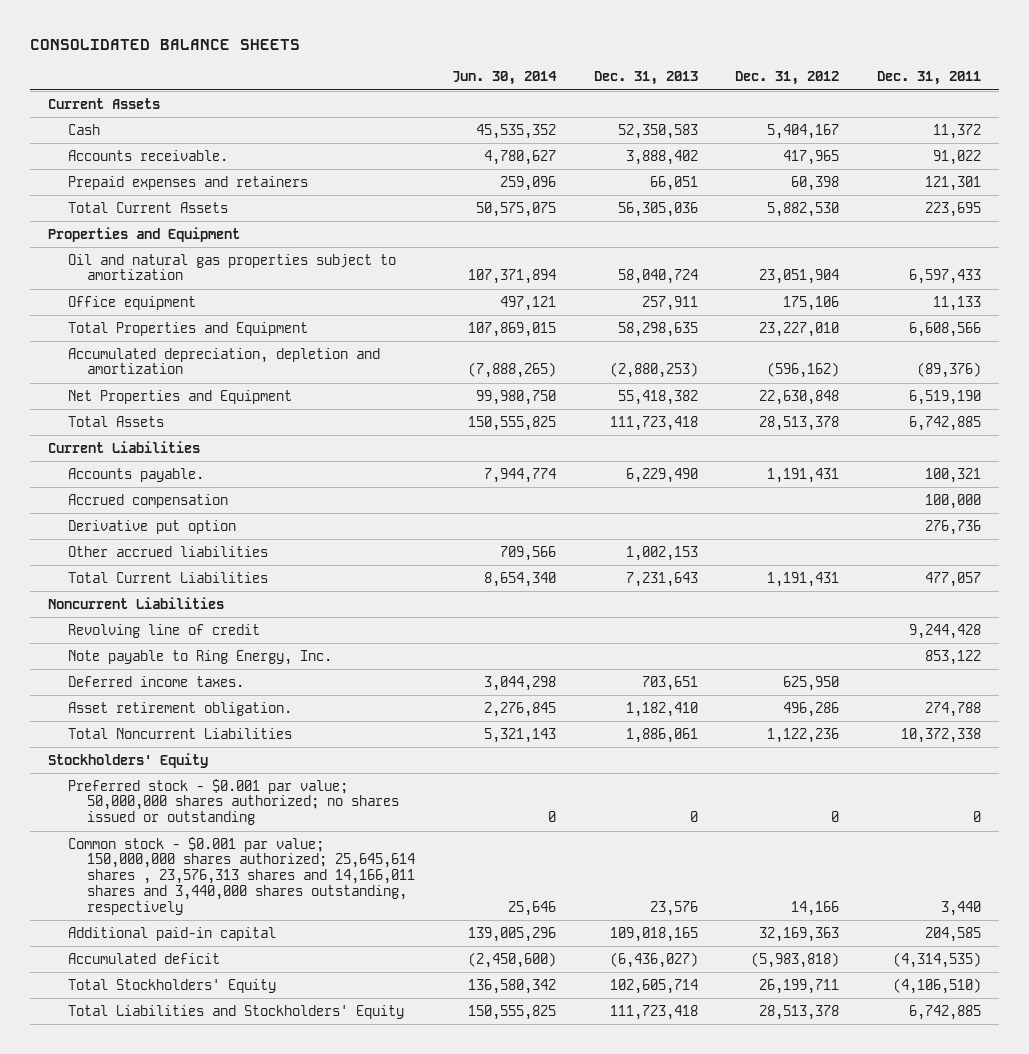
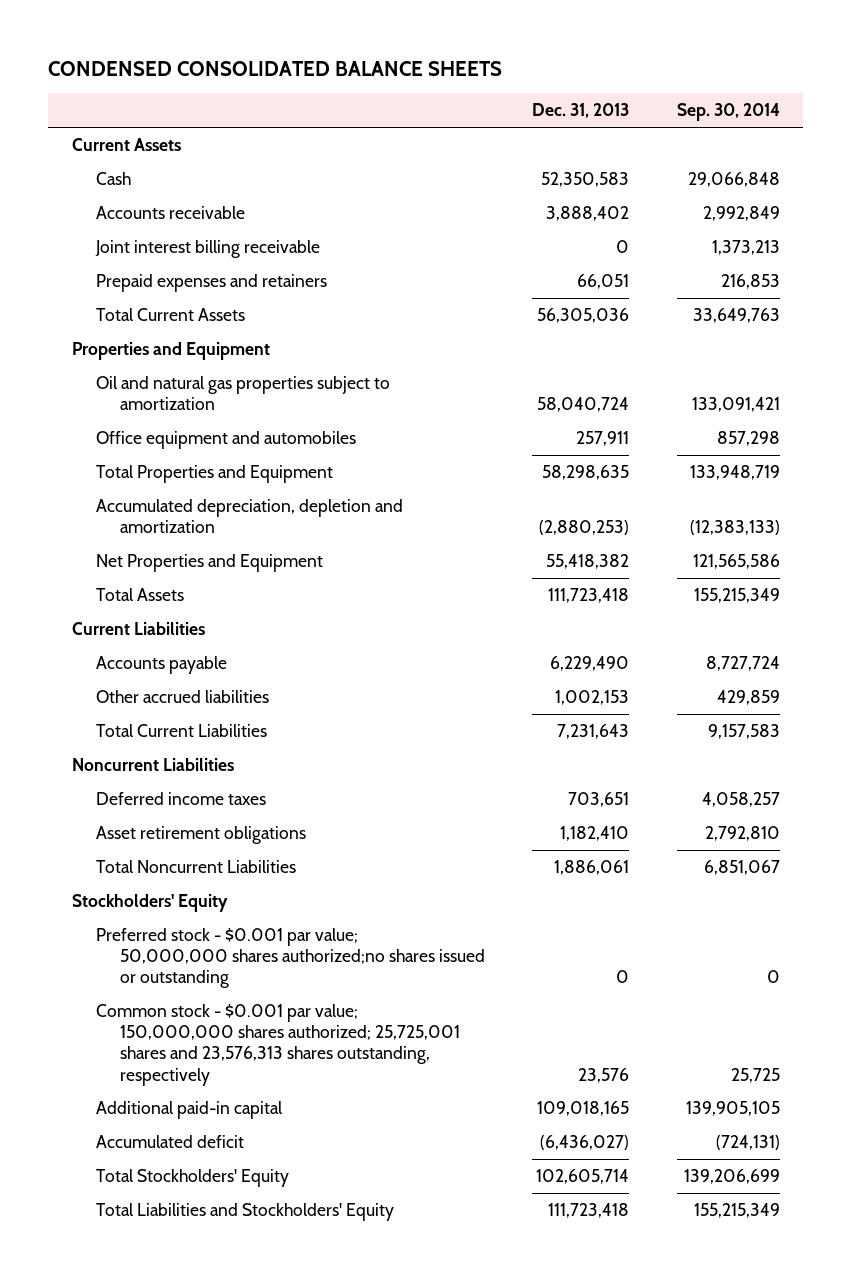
- CONSOLIDATED BALANCE SHEETS
+ CONDENSED CONSOLIDATED BALANCE SHEETS
- | Jun. 30, 2014 | Dec. 31, 2013 | Dec. 31, 2012 | Dec. 31, 2011
+ | Dec. 31, 2013 | Sep. 30, 2014
- Accounts receivable. | 4,780,627 | 3,888,402 | 417,965 | 91,022
+ Accounts receivable | 3,888,402 | 2,992,849
+ Joint interest billing receivable | 0 | 1,373,213
- Office equipment | 497,121 | 257,911 | 175,106 | 11,133
+ Office equipment and automobiles | 257,911 | 857,298
- Accounts payable. | 7,944,774 | 6,229,490 | 1,191,431 | 100,321
- Accrued compensation | | | | 100,000
- Derivative put option | | | | 276,736
+ Accounts payable | 6,229,490 | 8,727,724
- Revolving line of credit | | | | 9,244,428
- Note payable to Ring Energy, Inc. | | | | 853,122
- Deferred income taxes. | 3,044,298 | 703,651 | 625,950 |
- Asset retirement obligation. | 2,276,845 | 1,182,410 | 496,286 | 274,788
+ Deferred income taxes | 703,651 | 4,058,257
+ Asset retirement obligations | 1,182,410 | 2,792,810
- Preferred stock - $0.001 par value; 50,000,000 shares authorized; no shares issued or outstanding | 0 | 0 | 0 | 0
- Common stock - $0.001 par value; 150,000,000 shares authorized; 25,645,614 shares , 23,576,313 shares and 14,166,011 shares and 3,440,000 shares outstanding, respectively | 25,646 | 23,576 | 14,166 | 3,440
+ Preferred stock - $0.001 par value; 50,000,000 shares authorized;no shares issued or outstanding | 0 | 0
+ Common stock - $0.001 par value; 150,000,000 shares authorized; 25,725,001 shares and 23,576,313 shares outstanding, respectively | 23,576 | 25,725

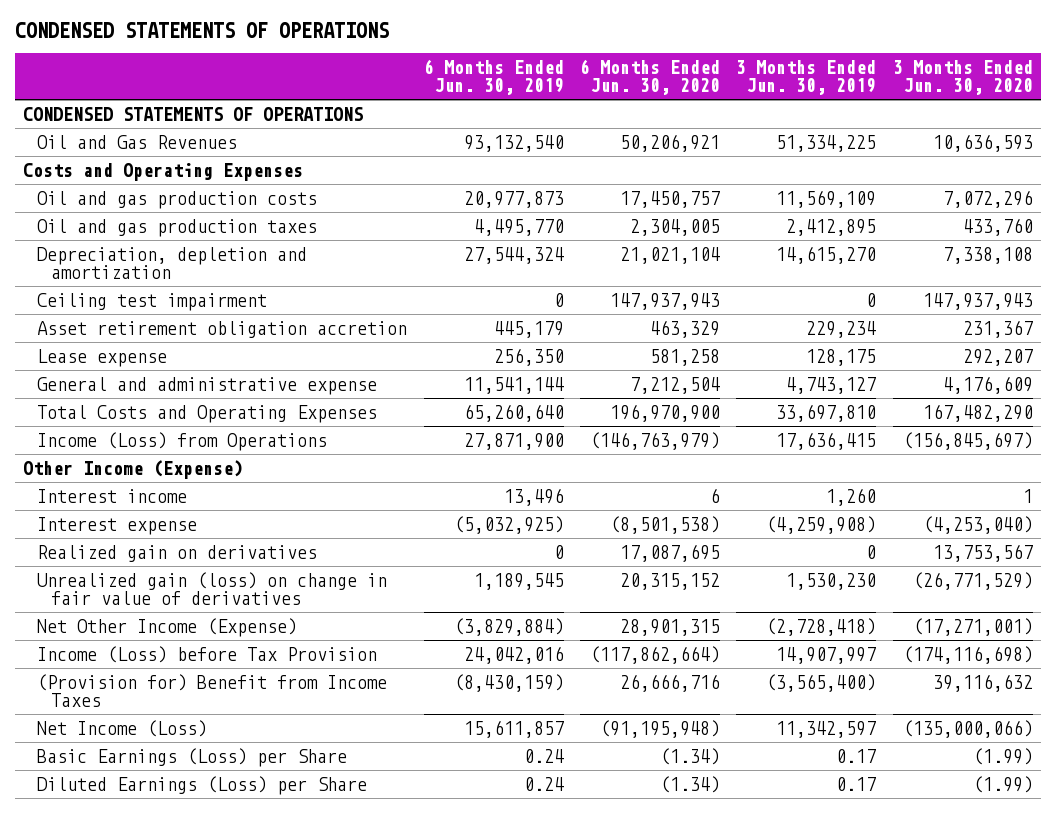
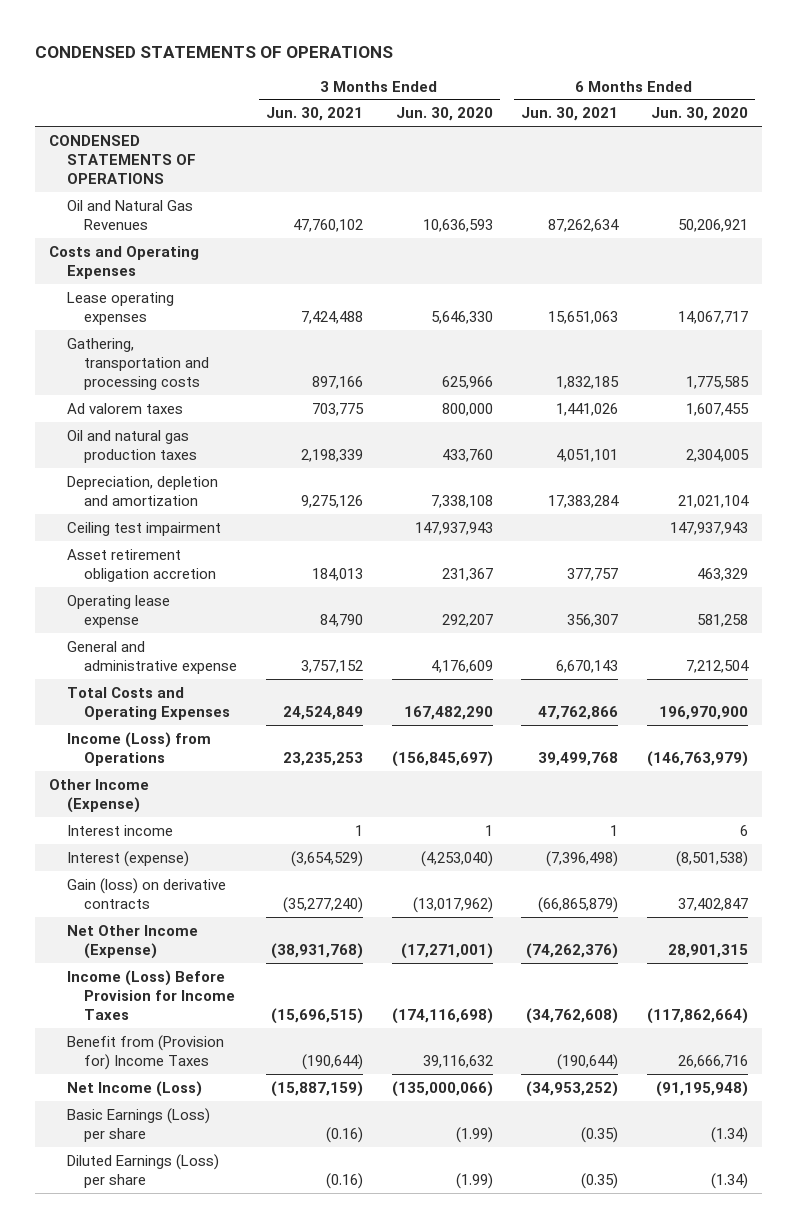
- | 6 Months Ended Jun. 30, 2019 | 6 Months Ended Jun. 30, 2020 | 3 Months Ended Jun. 30, 2019 | 3 Months Ended Jun. 30, 2020
+ | 3 Months Ended Jun. 30, 2021 | 3 Months Ended Jun. 30, 2020 | 6 Months Ended Jun. 30, 2021 | 6 Months Ended Jun. 30, 2020
- Oil and Gas Revenues | 93,132,540 | 50,206,921 | 51,334,225 | 10,636,593
+ Oil and Natural Gas Revenues | 47,760,102 | 10,636,593 | 87,262,634 | 50,206,921
- Oil and gas production costs | 20,977,873 | 17,450,757 | 11,569,109 | 7,072,296
- Oil and gas production taxes | 4,495,770 | 2,304,005 | 2,412,895 | 433,760
+ Lease operating expenses | 7,424,488 | 5,646,330 | 15,651,063 | 14,067,717
+ Gathering, transportation and processing costs | 897,166 | 625,966 | 1,832,185 | 1,775,585
+ Ad valorem taxes | 703,775 | 800,000 | 1,441,026 | 1,607,455
+ Oil and natural gas production taxes | 2,198,339 | 433,760 | 4,051,101 | 2,304,005
- Lease expense | 256,350 | 581,258 | 128,175 | 292,207
+ Operating lease expense | 84,790 | 292,207 | 356,307 | 581,258
- Interest expense | (5,032,925) | (8,501,538) | (4,259,908) | (4,253,040)
- Realized gain on derivatives | 0 | 17,087,695 | 0 | 13,753,567
- Unrealized gain (loss) on change in fair value of derivatives | 1,189,545 | 20,315,152 | 1,530,230 | (26,771,529)
+ Interest (expense) | (3,654,529) | (4,253,040) | (7,396,498) | (8,501,538)
+ Gain (loss) on derivative contracts | (35,277,240) | (13,017,962) | (66,865,879) | 37,402,847
- Income (Loss) before Tax Provision | 24,042,016 | (117,862,664) | 14,907,997 | (174,116,698)
- (Provision for) Benefit from Income Taxes | (8,430,159) | 26,666,716 | (3,565,400) | 39,116,632
+ Income (Loss) Before Provision for Income Taxes | (15,696,515) | (174,116,698) | (34,762,608) | (117,862,664)
+ Benefit from (Provision for) Income Taxes | (190,644) | 39,116,632 | (190,644) | 26,666,716
- Basic Earnings (Loss) per Share | 0.24 | (1.34) | 0.17 | (1.99)
- Diluted Earnings (Loss) per Share | 0.24 | (1.34) | 0.17 | (1.99)
+ Basic Earnings (Loss) per share | (0.16) | (1.99) | (0.35) | (1.34)
+ Diluted Earnings (Loss) per share | (0.16) | (1.99) | (0.35) | (1.34)

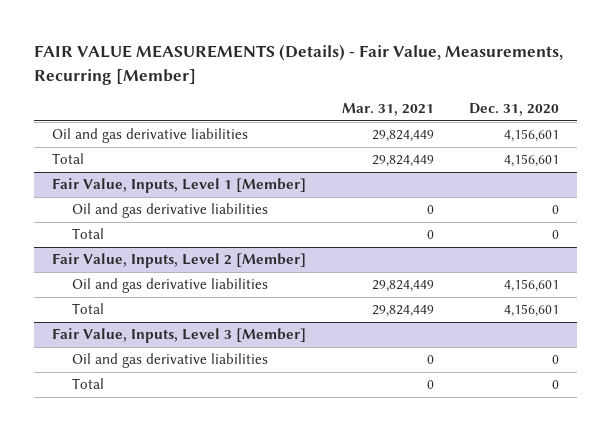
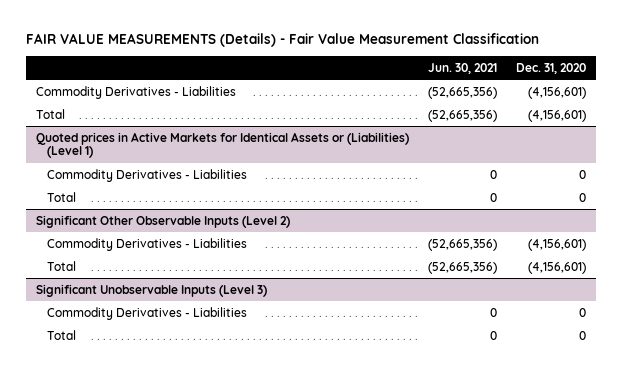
- FAIR VALUE MEASUREMENTS (Details) - Fair Value, Measurements, Recurring [Member]
+ FAIR VALUE MEASUREMENTS (Details) - Fair Value Measurement Classification
- | Mar. 31, 2021 | Dec. 31, 2020
+ | Jun. 30, 2021 | Dec. 31, 2020
- Oil and gas derivative liabilities | 29,824,449 | 4,156,601
- Total | 29,824,449 | 4,156,601
- Fair Value, Inputs, Level 1 [Member]
- Oil and gas derivative liabilities | 0 | 0
+ Commodity Derivatives - Liabilities | (52,665,356) | (4,156,601)
+ Total | (52,665,356) | (4,156,601)
+ Quoted prices in Active Markets for Identical Assets or (Liabilities) (Level 1)
+ Commodity Derivatives - Liabilities | 0 | 0
- Fair Value, Inputs, Level 2 [Member]
- Oil and gas derivative liabilities | 29,824,449 | 4,156,601
- Total | 29,824,449 | 4,156,601
- Fair Value, Inputs, Level 3 [Member]
- Oil and gas derivative liabilities | 0 | 0
+ Significant Other Observable Inputs (Level 2)
+ Commodity Derivatives - Liabilities | (52,665,356) | (4,156,601)
+ Total | (52,665,356) | (4,156,601)
+ Significant Unobservable Inputs (Level 3)
+ Commodity Derivatives - Liabilities | 0 | 0

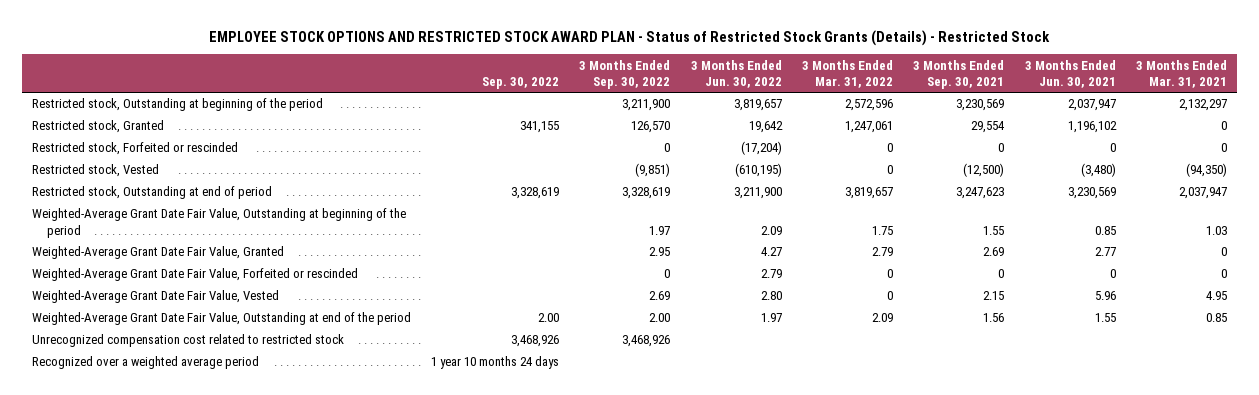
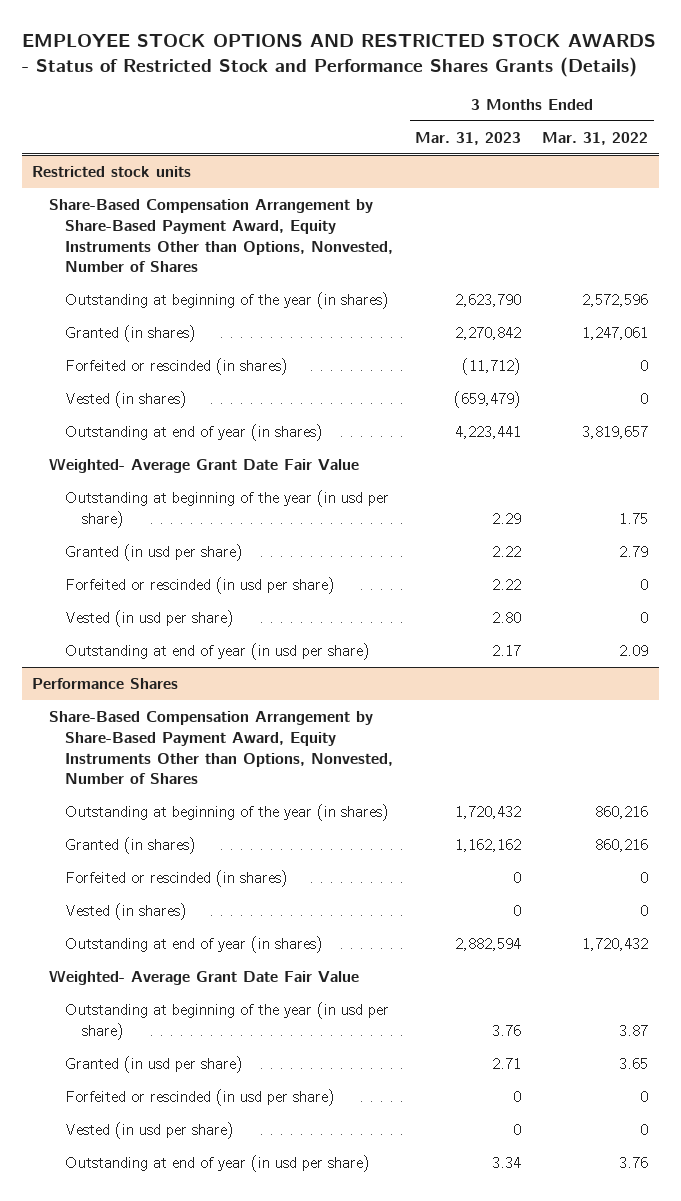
- EMPLOYEE STOCK OPTIONS AND RESTRICTED STOCK AWARD PLAN - Status of Restricted Stock Grants (Details) - Restricted Stock
+ EMPLOYEE STOCK OPTIONS AND RESTRICTED STOCK AWARDS - Status of Restricted Stock and Performance Shares Grants (Details)
- | Sep. 30, 2022 | 3 Months Ended Sep. 30, 2022 | 3 Months Ended Jun. 30, 2022 | 3 Months Ended Mar. 31, 2022 | 3 Months Ended Sep. 30, 2021 | 3 Months Ended Jun. 30, 2021 | 3 Months Ended Mar. 31, 2021
+ | 3 Months Ended Mar. 31, 2023 | 3 Months Ended Mar. 31, 2022
- Restricted stock, Outstanding at beginning of the period | | 3,211,900 | 3,819,657 | 2,572,596 | 3,230,569 | 2,037,947 | 2,132,297
- Restricted stock, Granted | 341,155 | 126,570 | 19,642 | 1,247,061 | 29,554 | 1,196,102 | 0
- Restricted stock, Forfeited or rescinded | | 0 | (17,204) | 0 | 0 | 0 | 0
- Restricted stock, Vested | | (9,851) | (610,195) | 0 | (12,500) | (3,480) | (94,350)
- Restricted stock, Outstanding at end of period | 3,328,619 | 3,328,619 | 3,211,900 | 3,819,657 | 3,247,623 | 3,230,569 | 2,037,947
- Weighted-Average Grant Date Fair Value, Outstanding at beginning of the period | | 1.97 | 2.09 | 1.75 | 1.55 | 0.85 | 1.03
- Weighted-Average Grant Date Fair Value, Granted | | 2.95 | 4.27 | 2.79 | 2.69 | 2.77 | 0
- Weighted-Average Grant Date Fair Value, Forfeited or rescinded | | 0 | 2.79 | 0 | 0 | 0 | 0
- Weighted-Average Grant Date Fair Value, Vested | | 2.69 | 2.80 | 0 | 2.15 | 5.96 | 4.95
- Weighted-Average Grant Date Fair Value, Outstanding at end of the period | 2.00 | 2.00 | 1.97 | 2.09 | 1.56 | 1.55 | 0.85
- Unrecognized compensation cost related to restricted stock | 3,468,926 | 3,468,926 | | | | |
- Recognized over a weighted average period | 1 year 10 months 24 days | | | | | |
+ Restricted stock units
+ Share-Based Compensation Arrangement by Share-Based Payment Award, Equity Instruments Other than Options, Nonvested, Number of Shares
+ Outstanding at beginning of the year (in shares) | 2,623,790 | 2,572,596
+ Granted (in shares) | 2,270,842 | 1,247,061
+ Forfeited or rescinded (in shares) | (11,712) | 0
+ Vested (in shares) | (659,479) | 0
+ Outstanding at end of year (in shares) | 4,223,441 | 3,819,657
+ Weighted- Average Grant Date Fair Value
+ Outstanding at beginning of the year (in usd per share) | 2.29 | 1.75
+ Granted (in usd per share) | 2.22 | 2.79
+ Forfeited or rescinded (in usd per share) | 2.22 | 0
+ Vested (in usd per share) | 2.80 | 0
+ Outstanding at end of year (in usd per share) | 2.17 | 2.09
+ Performance Shares
+ Share-Based Compensation Arrangement by Share-Based Payment Award, Equity Instruments Other than Options, Nonvested, Number of Shares
+ Outstanding at beginning of the year (in shares) | 1,720,432 | 860,216
+ Granted (in shares) | 1,162,162 | 860,216
+ Forfeited or rescinded (in shares) | 0 | 0
+ Vested (in shares) | 0 | 0
+ Outstanding at end of year (in shares) | 2,882,594 | 1,720,432
+ Weighted- Average Grant Date Fair Value
+ Outstanding at beginning of the year (in usd per share) | 3.76 | 3.87
+ Granted (in usd per share) | 2.71 | 3.65
+ Forfeited or rescinded (in usd per share) | 0 | 0
+ Vested (in usd per share) | 0 | 0
+ Outstanding at end of year (in usd per share) | 3.34 | 3.76

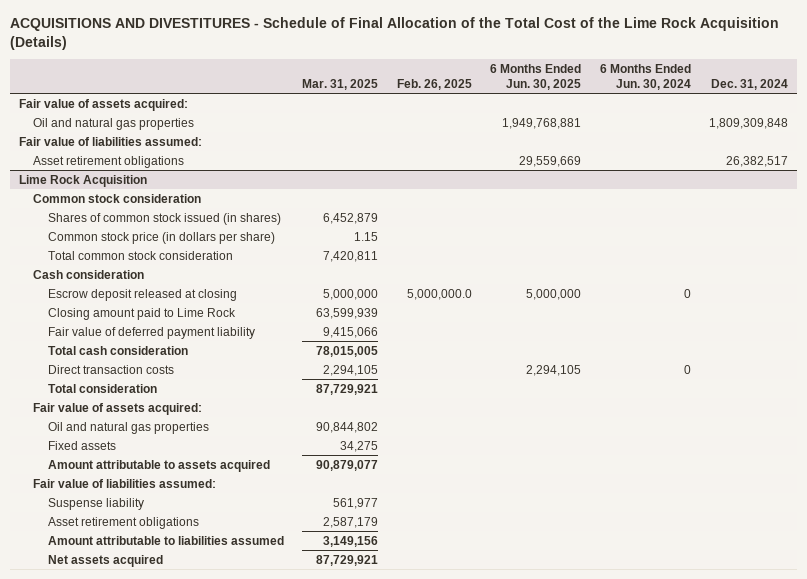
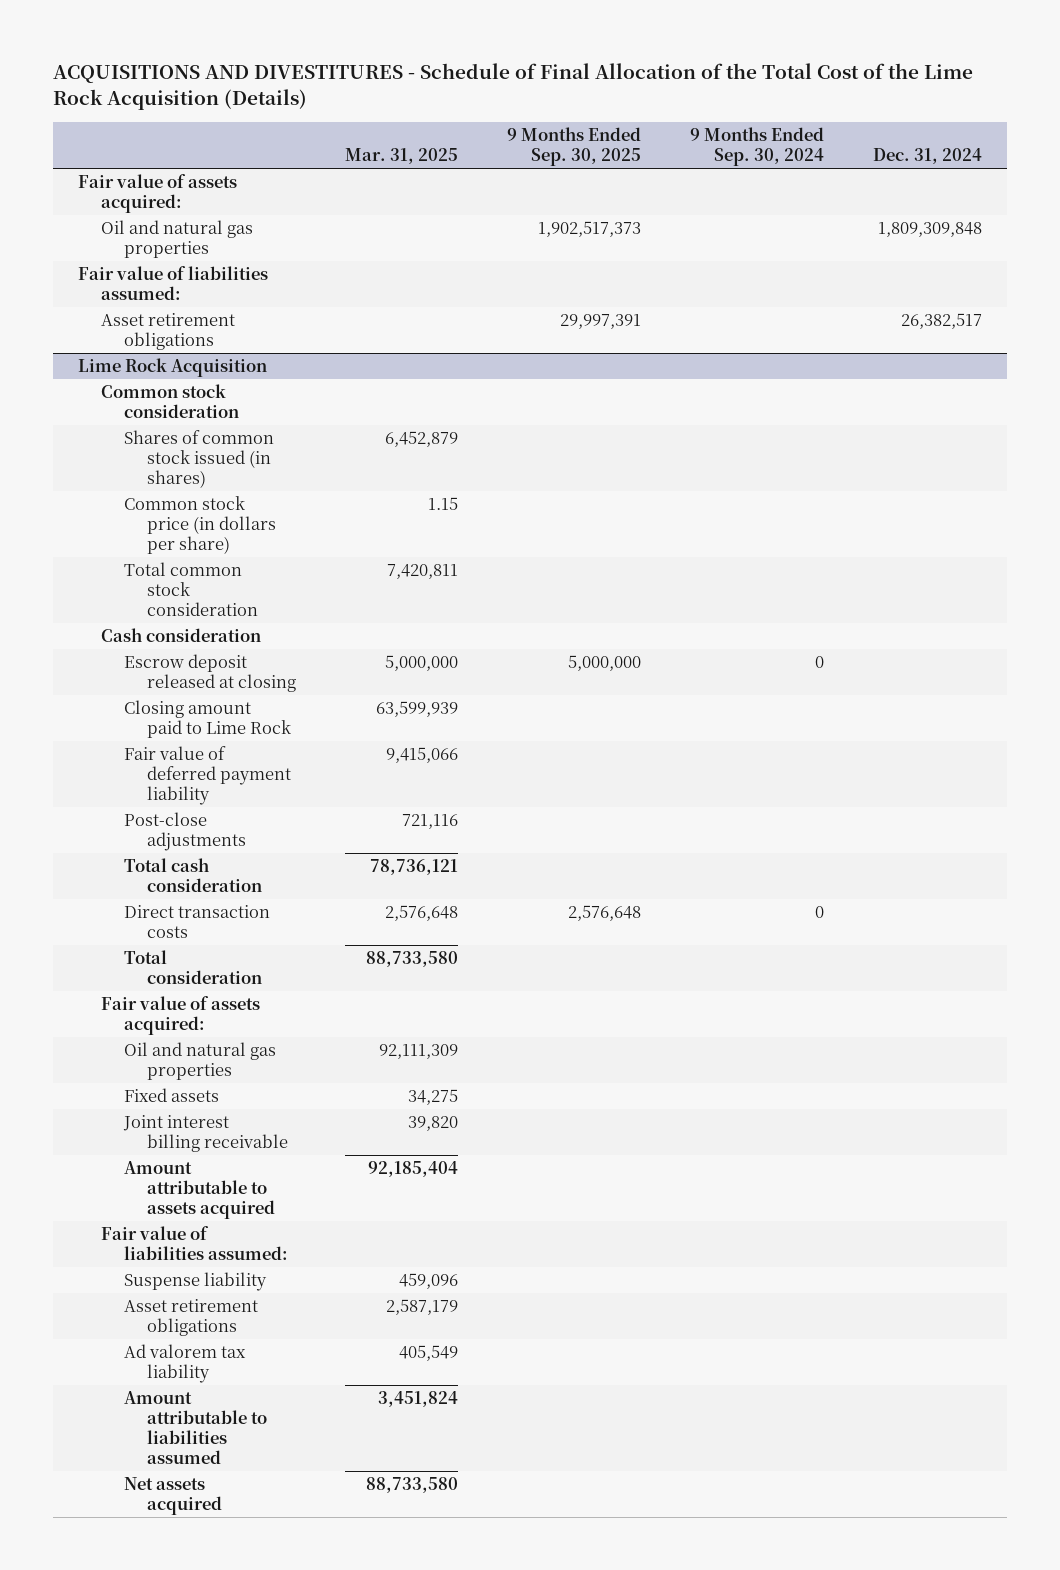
- | Mar. 31, 2025 | Feb. 26, 2025 | 6 Months Ended Jun. 30, 2025 | 6 Months Ended Jun. 30, 2024 | Dec. 31, 2024
+ | Mar. 31, 2025 | 9 Months Ended Sep. 30, 2025 | 9 Months Ended Sep. 30, 2024 | Dec. 31, 2024
@ Lime Rock Acquisition
- Total cash consideration | 78,015,005 | | | |
- Direct transaction costs | 2,294,105 | | 2,294,105 | 0 |
- Total consideration | 87,729,921 | | | |
+ Post-close adjustments | 721,116 | | |
+ Total cash consideration | 78,736,121 | | |
+ Direct transaction costs | 2,576,648 | 2,576,648 | 0 |
+ Total consideration | 88,733,580 | | |
- Oil and natural gas properties | 90,844,802 | | | |
+ Oil and natural gas properties | 92,111,309 | | |
- Amount attributable to assets acquired | 90,879,077 | | | |
+ Joint interest billing receivable | 39,820 | | |
+ Amount attributable to assets acquired | 92,185,404 | | |
- Suspense liability | 561,977 | | | |
+ Suspense liability | 459,096 | | |
- Amount attributable to liabilities assumed | 3,149,156 | | | |
- Net assets acquired | 87,729,921 | | | |
+ Ad valorem tax liability | 405,549 | | |
+ Amount attributable to liabilities assumed | 3,451,824 | | |
+ Net assets acquired | 88,733,580 | | |

